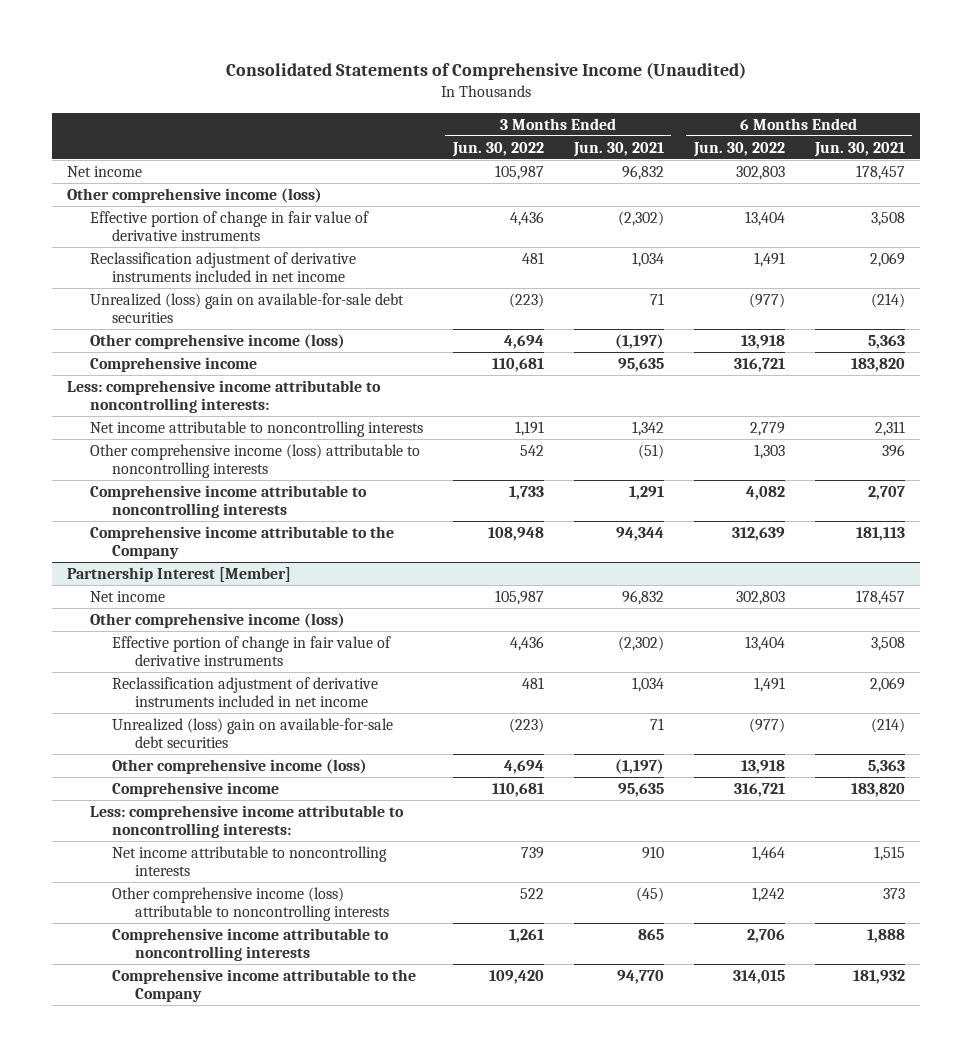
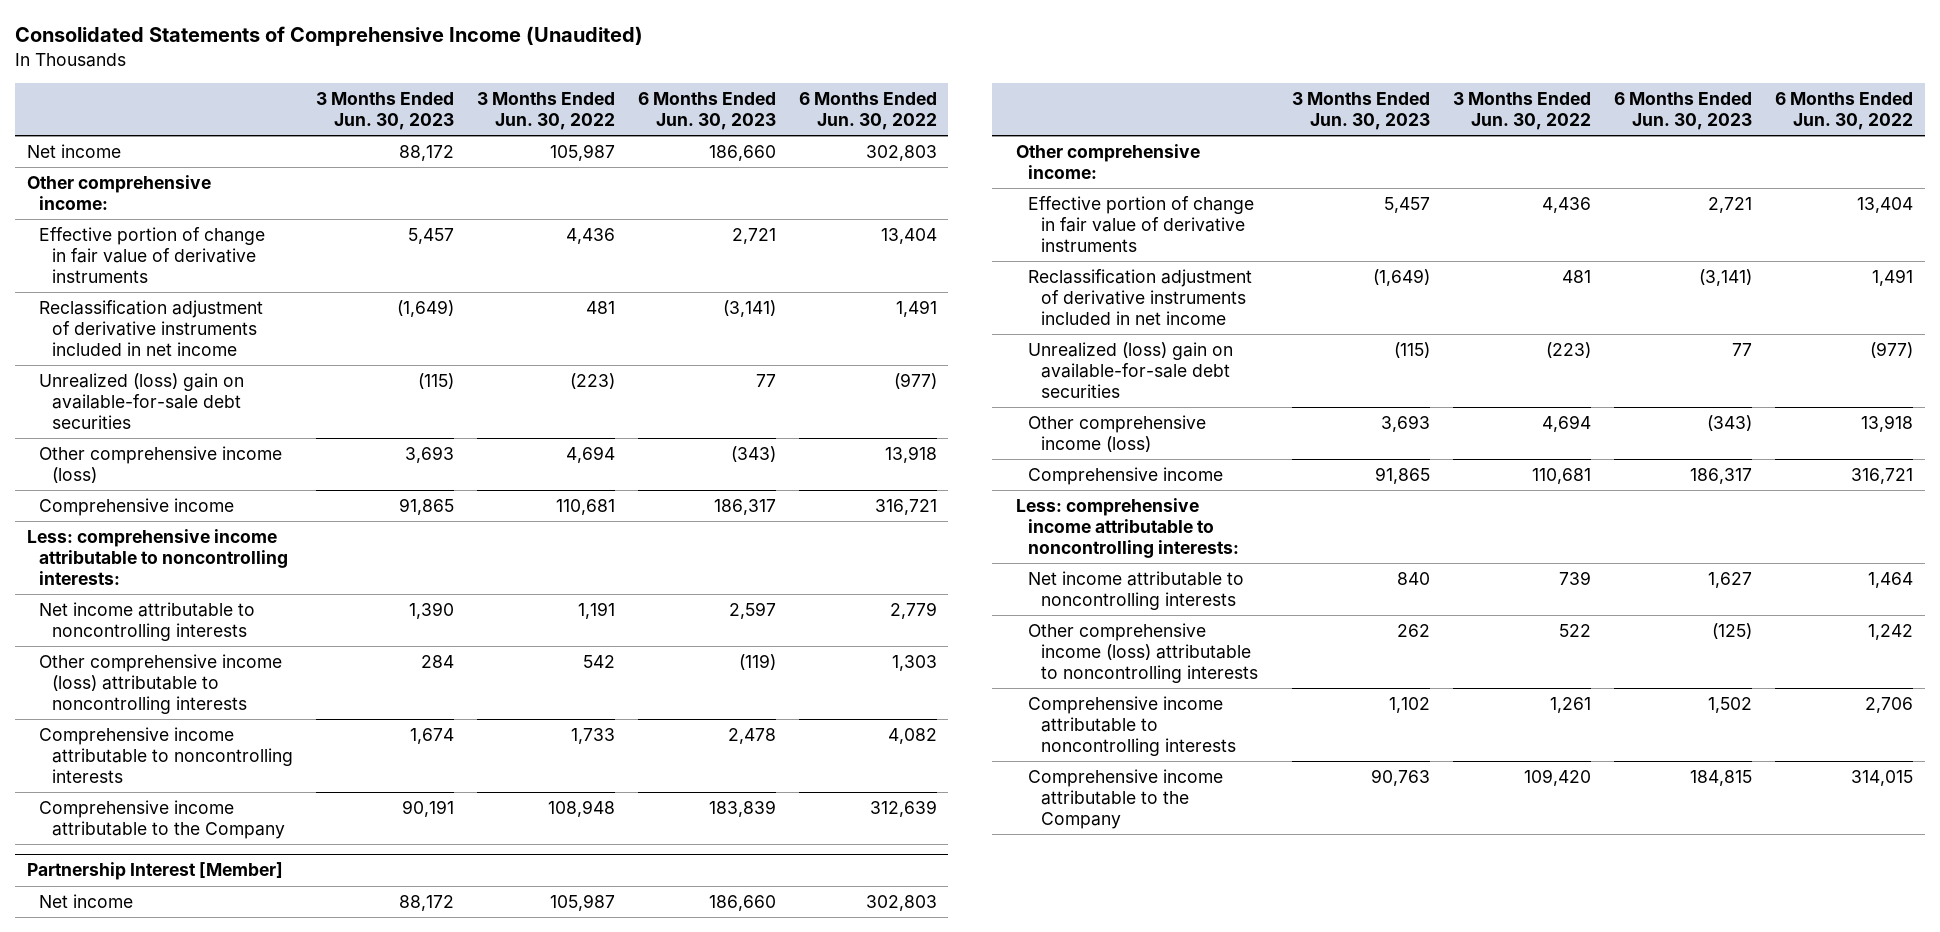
- | 3 Months Ended Jun. 30, 2022 | 3 Months Ended Jun. 30, 2021 | 6 Months Ended Jun. 30, 2022 | 6 Months Ended Jun. 30, 2021
+ | 3 Months Ended Jun. 30, 2023 | 3 Months Ended Jun. 30, 2022 | 6 Months Ended Jun. 30, 2023 | 6 Months Ended Jun. 30, 2022
- Other comprehensive income (loss)
+ Other comprehensive income:
@ Partnership Interest [Member]
- Other comprehensive income (loss)
+ Other comprehensive income:

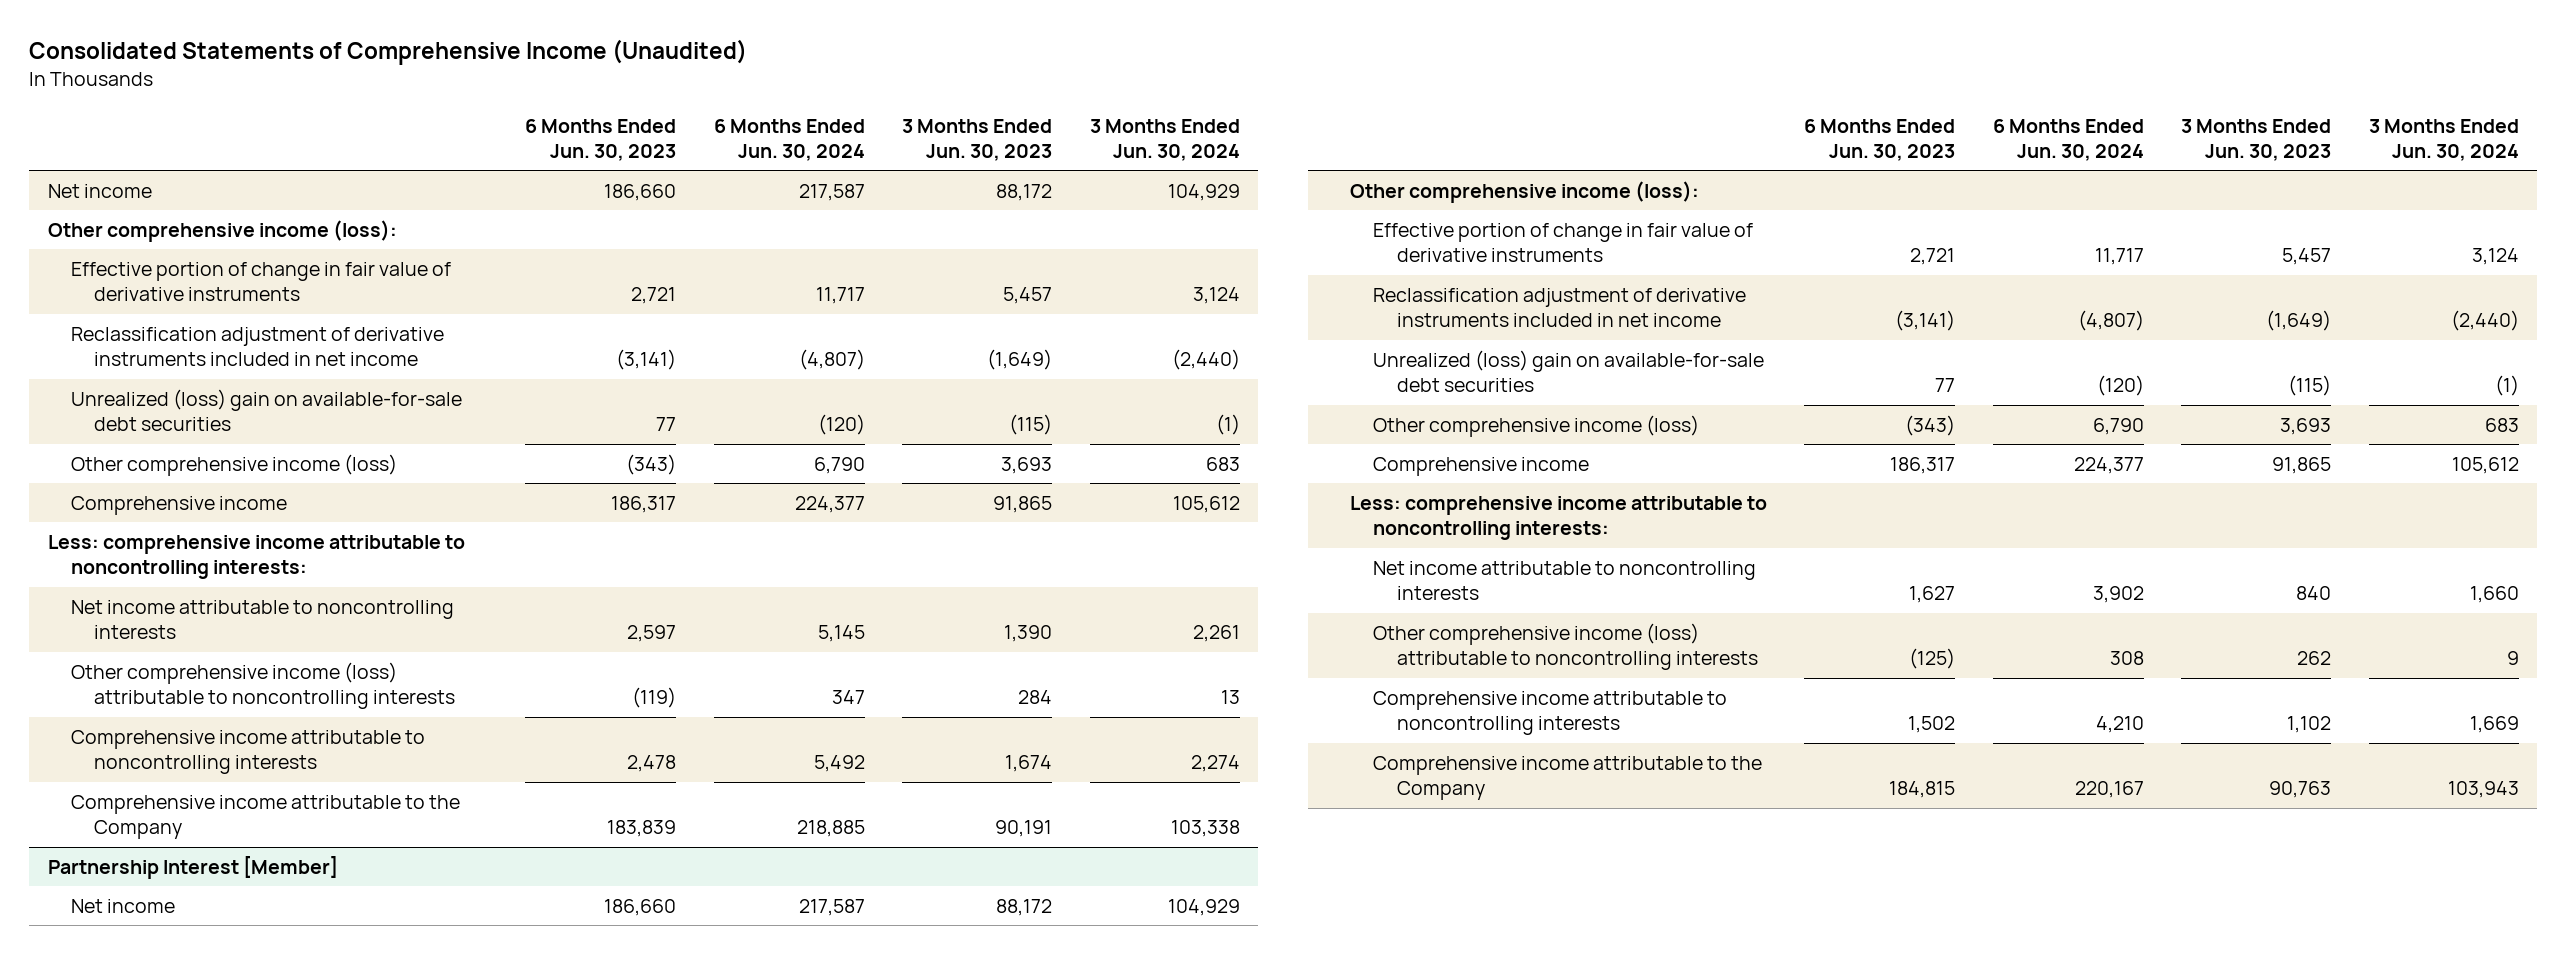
- | 3 Months Ended Jun. 30, 2023 | 3 Months Ended Jun. 30, 2022 | 6 Months Ended Jun. 30, 2023 | 6 Months Ended Jun. 30, 2022
+ | 6 Months Ended Jun. 30, 2023 | 6 Months Ended Jun. 30, 2024 | 3 Months Ended Jun. 30, 2023 | 3 Months Ended Jun. 30, 2024
- Other comprehensive income:
+ Other comprehensive income (loss):
@ Partnership Interest [Member]
- Other comprehensive income:
+ Other comprehensive income (loss):

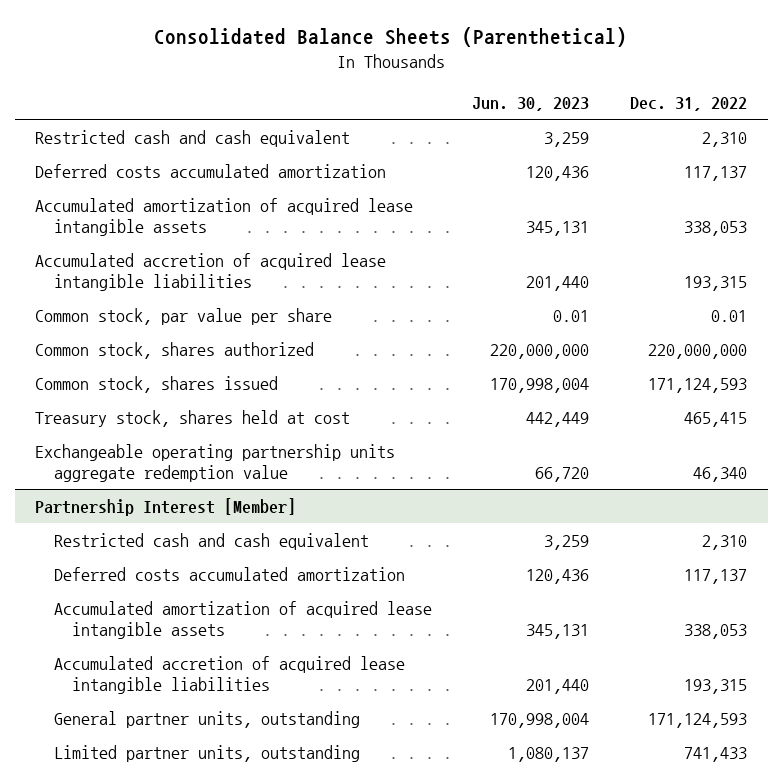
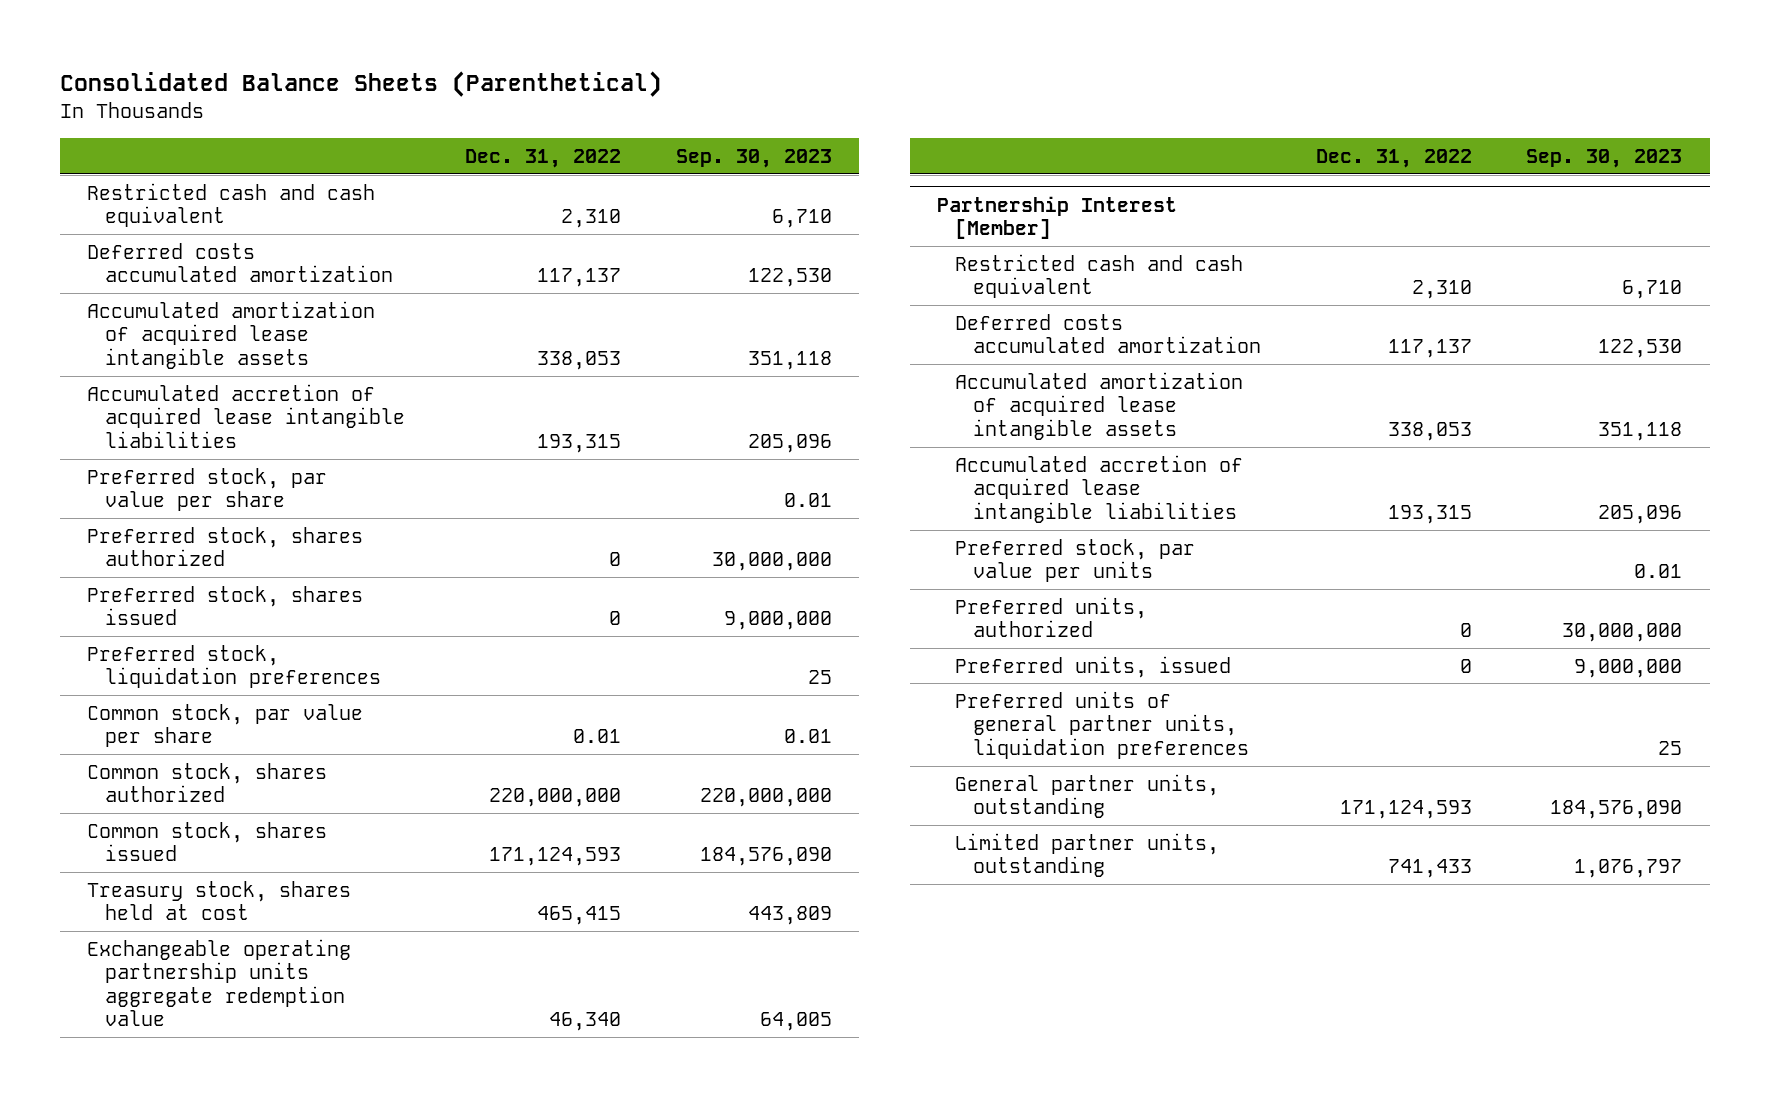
- | Jun. 30, 2023 | Dec. 31, 2022
+ | Dec. 31, 2022 | Sep. 30, 2023
+ Preferred stock, par value per share | | 0.01
+ Preferred stock, shares authorized | 0 | 30,000,000
+ Preferred stock, shares issued | 0 | 9,000,000
+ Preferred stock, liquidation preferences | | 25
@ Partnership Interest [Member]
+ Preferred stock, par value per units | | 0.01
+ Preferred units, authorized | 0 | 30,000,000
+ Preferred units, issued | 0 | 9,000,000
+ Preferred units of general partner units, liquidation preferences | | 25

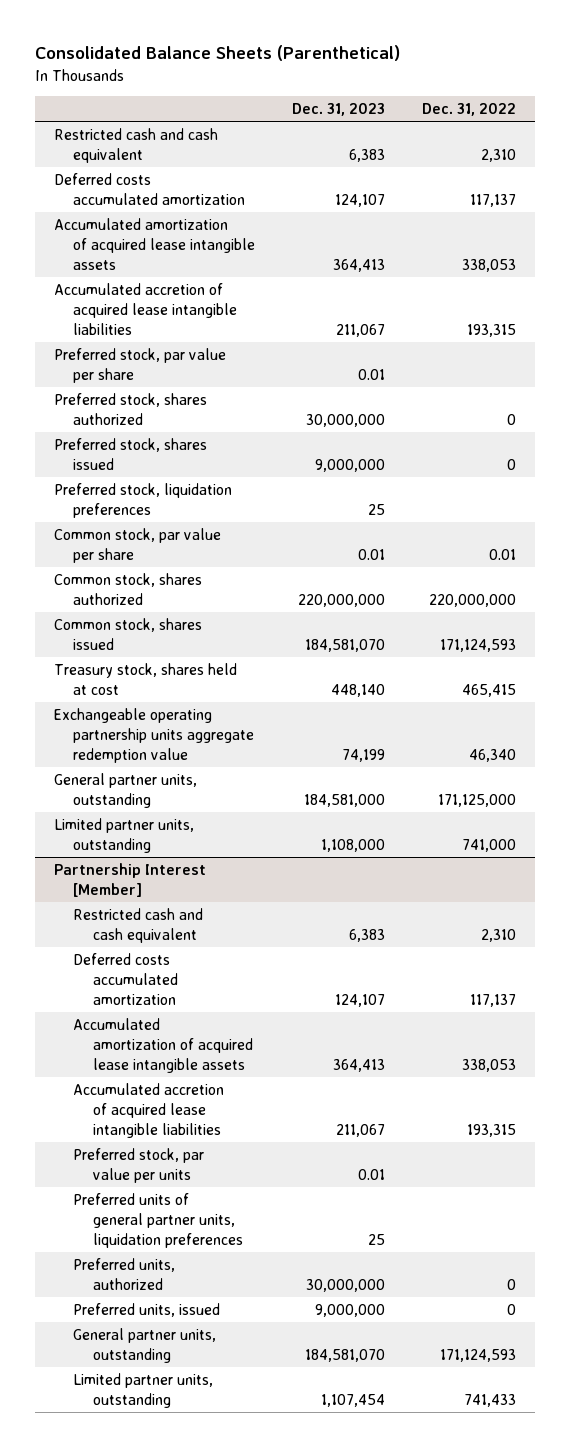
- | Dec. 31, 2022 | Sep. 30, 2023
+ | Dec. 31, 2023 | Dec. 31, 2022
+ General partner units, outstanding | 184,581,000 | 171,125,000
+ Limited partner units, outstanding | 1,108,000 | 741,000
@ Partnership Interest [Member]
moved up: Preferred units of general partner units, liquidation preferences | 25 |

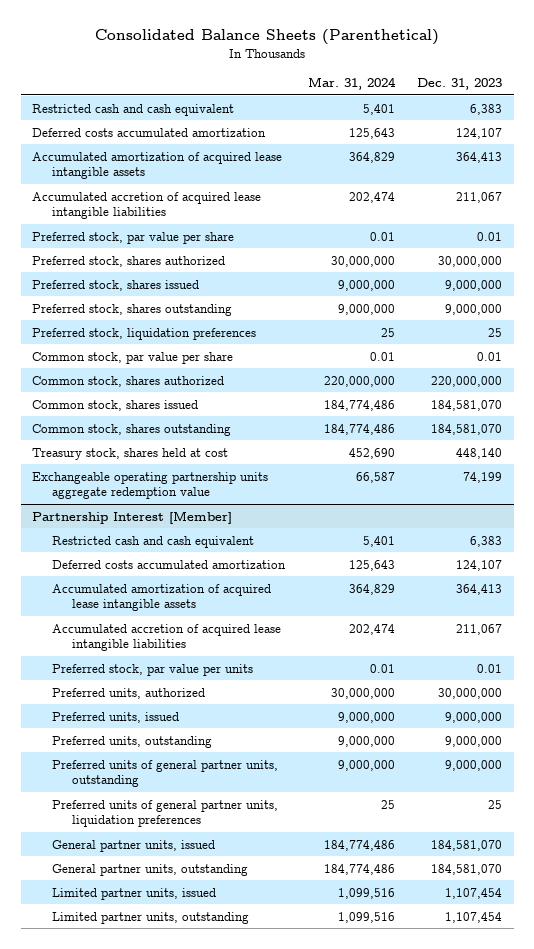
- | Dec. 31, 2023 | Dec. 31, 2022
+ | Mar. 31, 2024 | Dec. 31, 2023
+ Preferred stock, shares outstanding | 9,000,000 | 9,000,000
+ Common stock, shares outstanding | 184,774,486 | 184,581,070
- General partner units, outstanding | 184,581,000 | 171,125,000
- Limited partner units, outstanding | 1,108,000 | 741,000
@ Partnership Interest [Member]
+ Preferred units, outstanding | 9,000,000 | 9,000,000
+ Preferred units of general partner units, outstanding | 9,000,000 | 9,000,000
moved down: Preferred units of general partner units, liquidation preferences | 25 | 25
+ General partner units, issued | 184,774,486 | 184,581,070
+ Limited partner units, issued | 1,099,516 | 1,107,454

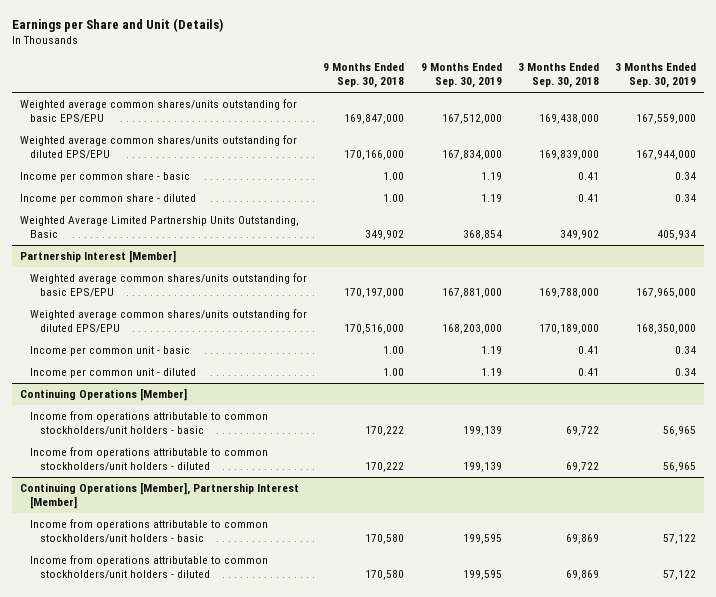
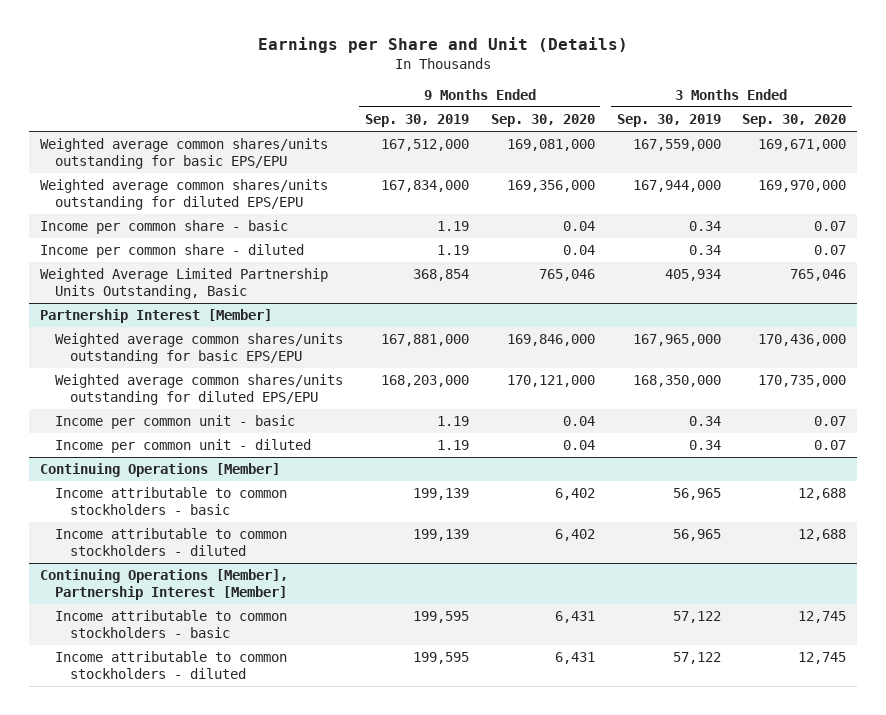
- | 9 Months Ended Sep. 30, 2018 | 9 Months Ended Sep. 30, 2019 | 3 Months Ended Sep. 30, 2018 | 3 Months Ended Sep. 30, 2019
+ | 9 Months Ended Sep. 30, 2019 | 9 Months Ended Sep. 30, 2020 | 3 Months Ended Sep. 30, 2019 | 3 Months Ended Sep. 30, 2020
@ Continuing Operations [Member]
- Income from operations attributable to common stockholders/unit holders - basic | 170,222 | 199,139 | 69,722 | 56,965
- Income from operations attributable to common stockholders/unit holders - diluted | 170,222 | 199,139 | 69,722 | 56,965
+ Income attributable to common stockholders - basic | 199,139 | 6,402 | 56,965 | 12,688
+ Income attributable to common stockholders - diluted | 199,139 | 6,402 | 56,965 | 12,688
@ Continuing Operations [Member], Partnership Interest [Member]
- Income from operations attributable to common stockholders/unit holders - basic | 170,580 | 199,595 | 69,869 | 57,122
- Income from operations attributable to common stockholders/unit holders - diluted | 170,580 | 199,595 | 69,869 | 57,122
+ Income attributable to common stockholders - basic | 199,595 | 6,431 | 57,122 | 12,745
+ Income attributable to common stockholders - diluted | 199,595 | 6,431 | 57,122 | 12,745

